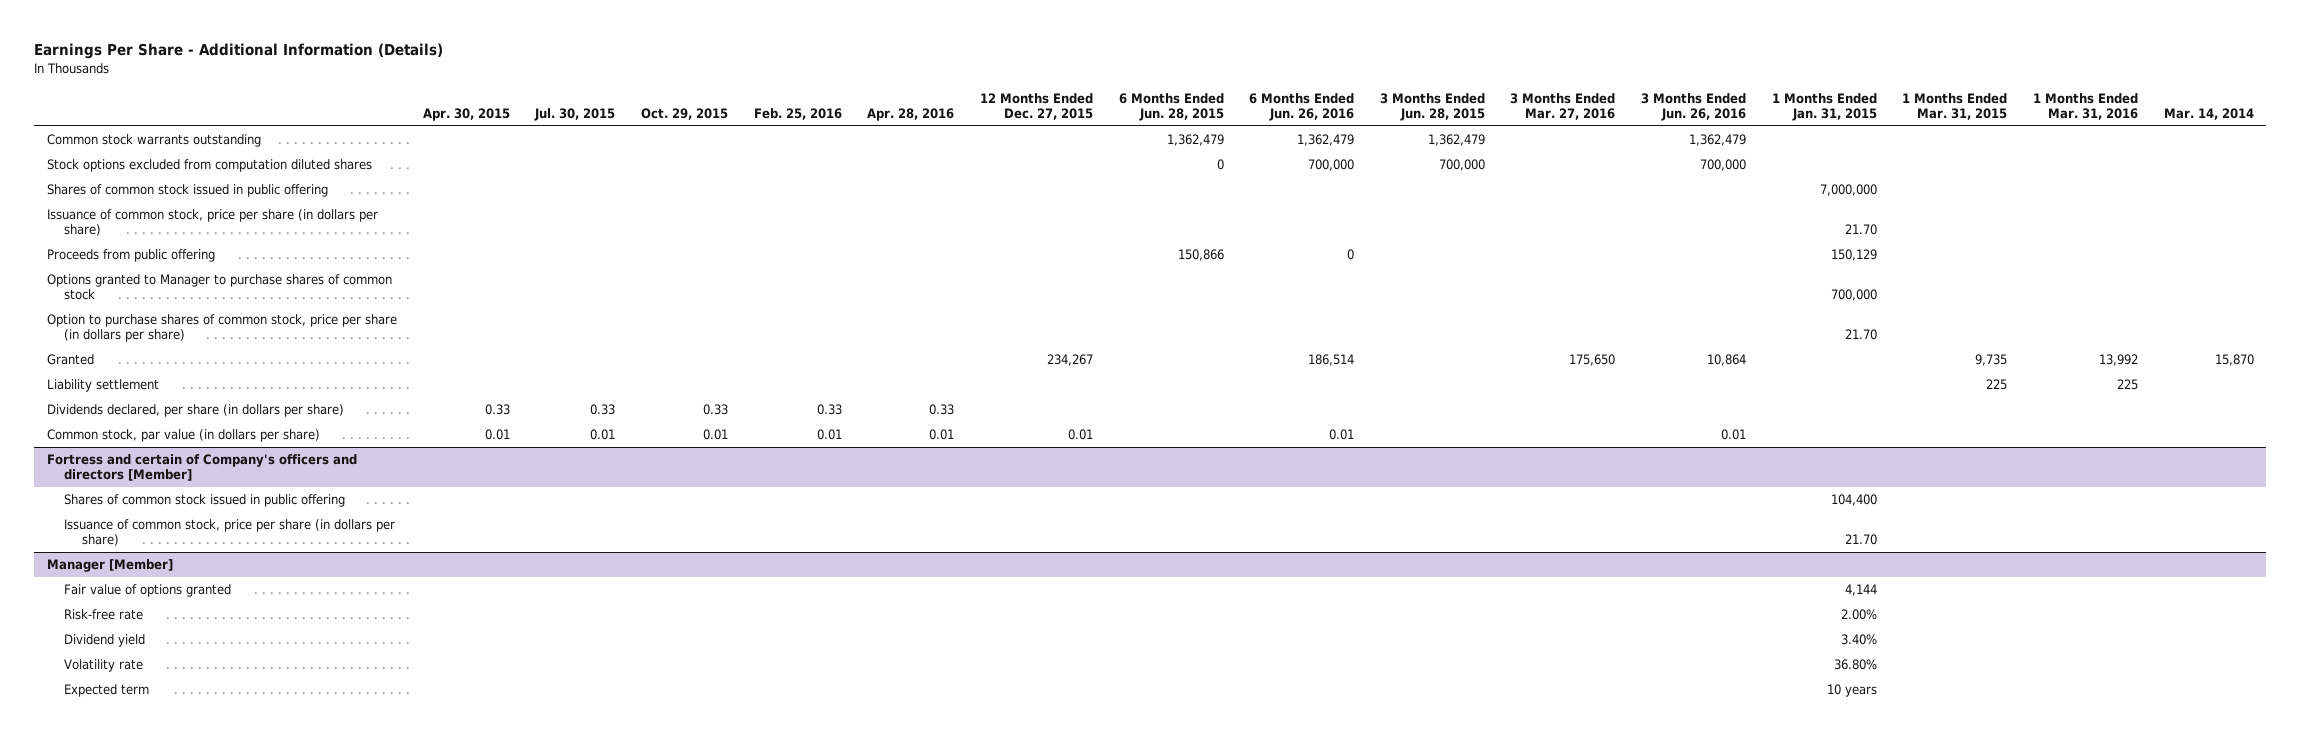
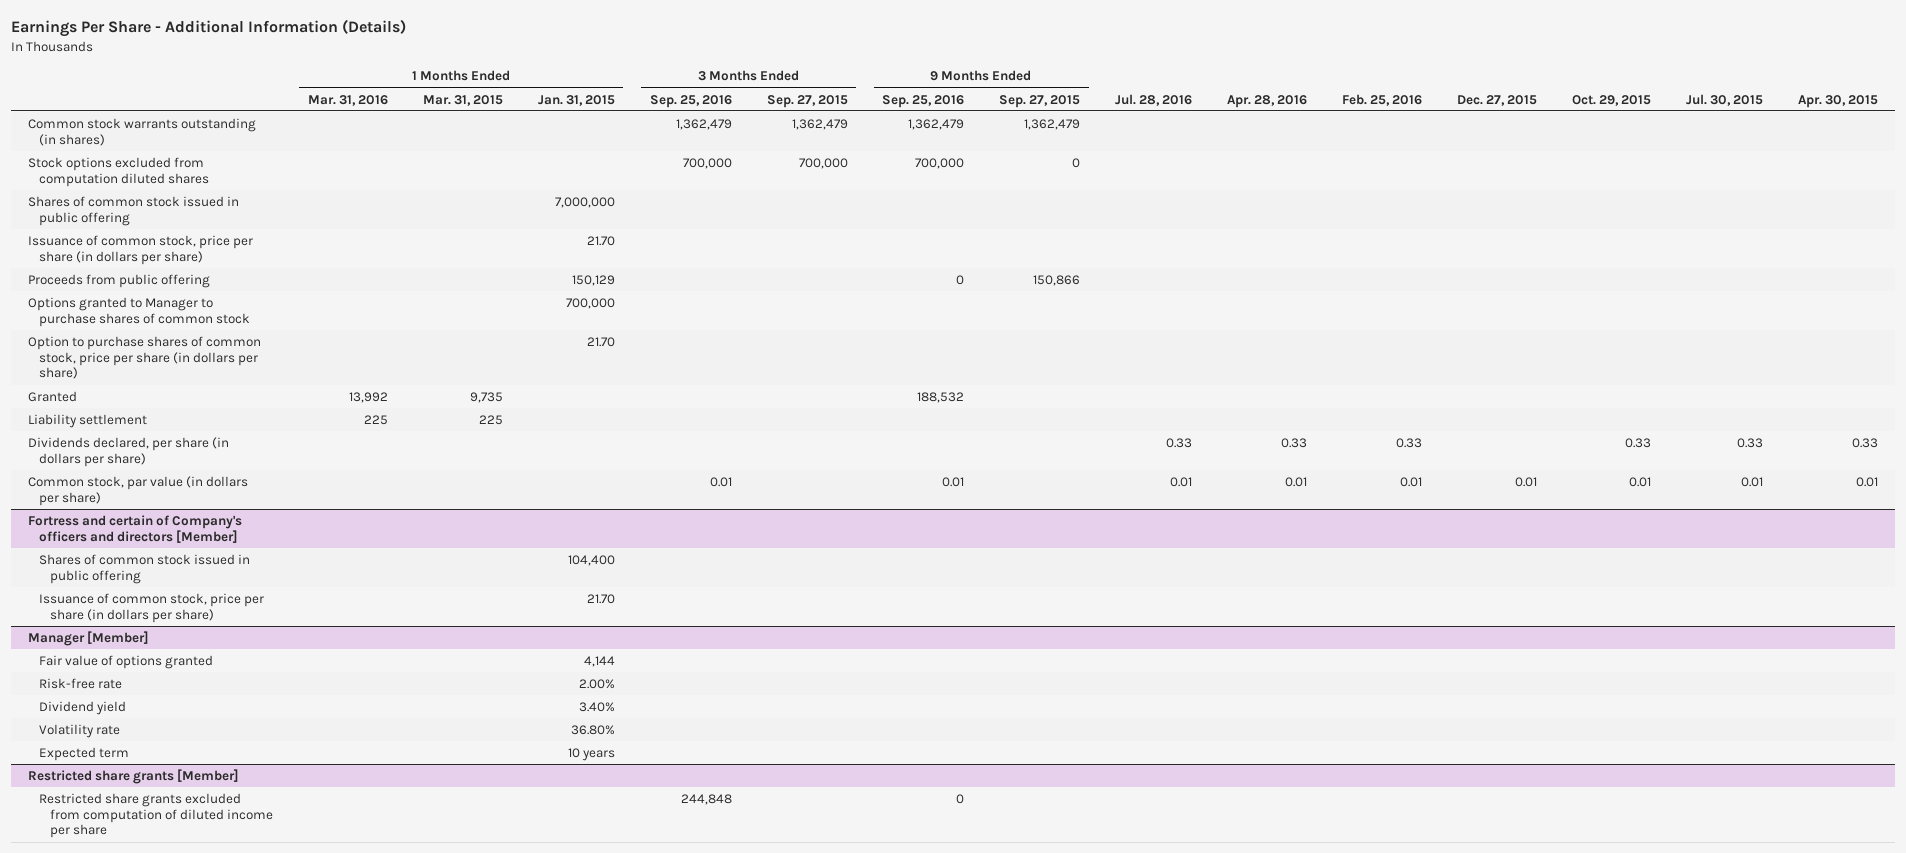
- | Apr. 30, 2015 | Jul. 30, 2015 | Oct. 29, 2015 | Feb. 25, 2016 | Apr. 28, 2016 | 12 Months Ended Dec. 27, 2015 | 6 Months Ended Jun. 28, 2015 | 6 Months Ended Jun. 26, 2016 | 3 Months Ended Jun. 28, 2015 | 3 Months Ended Mar. 27, 2016 | 3 Months Ended Jun. 26, 2016 | 1 Months Ended Jan. 31, 2015 | 1 Months Ended Mar. 31, 2015 | 1 Months Ended Mar. 31, 2016 | Mar. 14, 2014
+ | 1 Months Ended Mar. 31, 2016 | 1 Months Ended Mar. 31, 2015 | 1 Months Ended Jan. 31, 2015 | 3 Months Ended Sep. 25, 2016 | 3 Months Ended Sep. 27, 2015 | 9 Months Ended Sep. 25, 2016 | 9 Months Ended Sep. 27, 2015 | Jul. 28, 2016 | Apr. 28, 2016 | Feb. 25, 2016 | Dec. 27, 2015 | Oct. 29, 2015 | Jul. 30, 2015 | Apr. 30, 2015
- Common stock warrants outstanding | | | | | | | 1,362,479 | 1,362,479 | 1,362,479 | | 1,362,479 | | | |
+ Common stock warrants outstanding (in shares) | | | | 1,362,479 | 1,362,479 | 1,362,479 | 1,362,479 | | | | | | |
+ Restricted share grants [Member]
+ Restricted share grants excluded from computation of diluted income per share | | | | 244,848 | | 0 | | | | | | | |

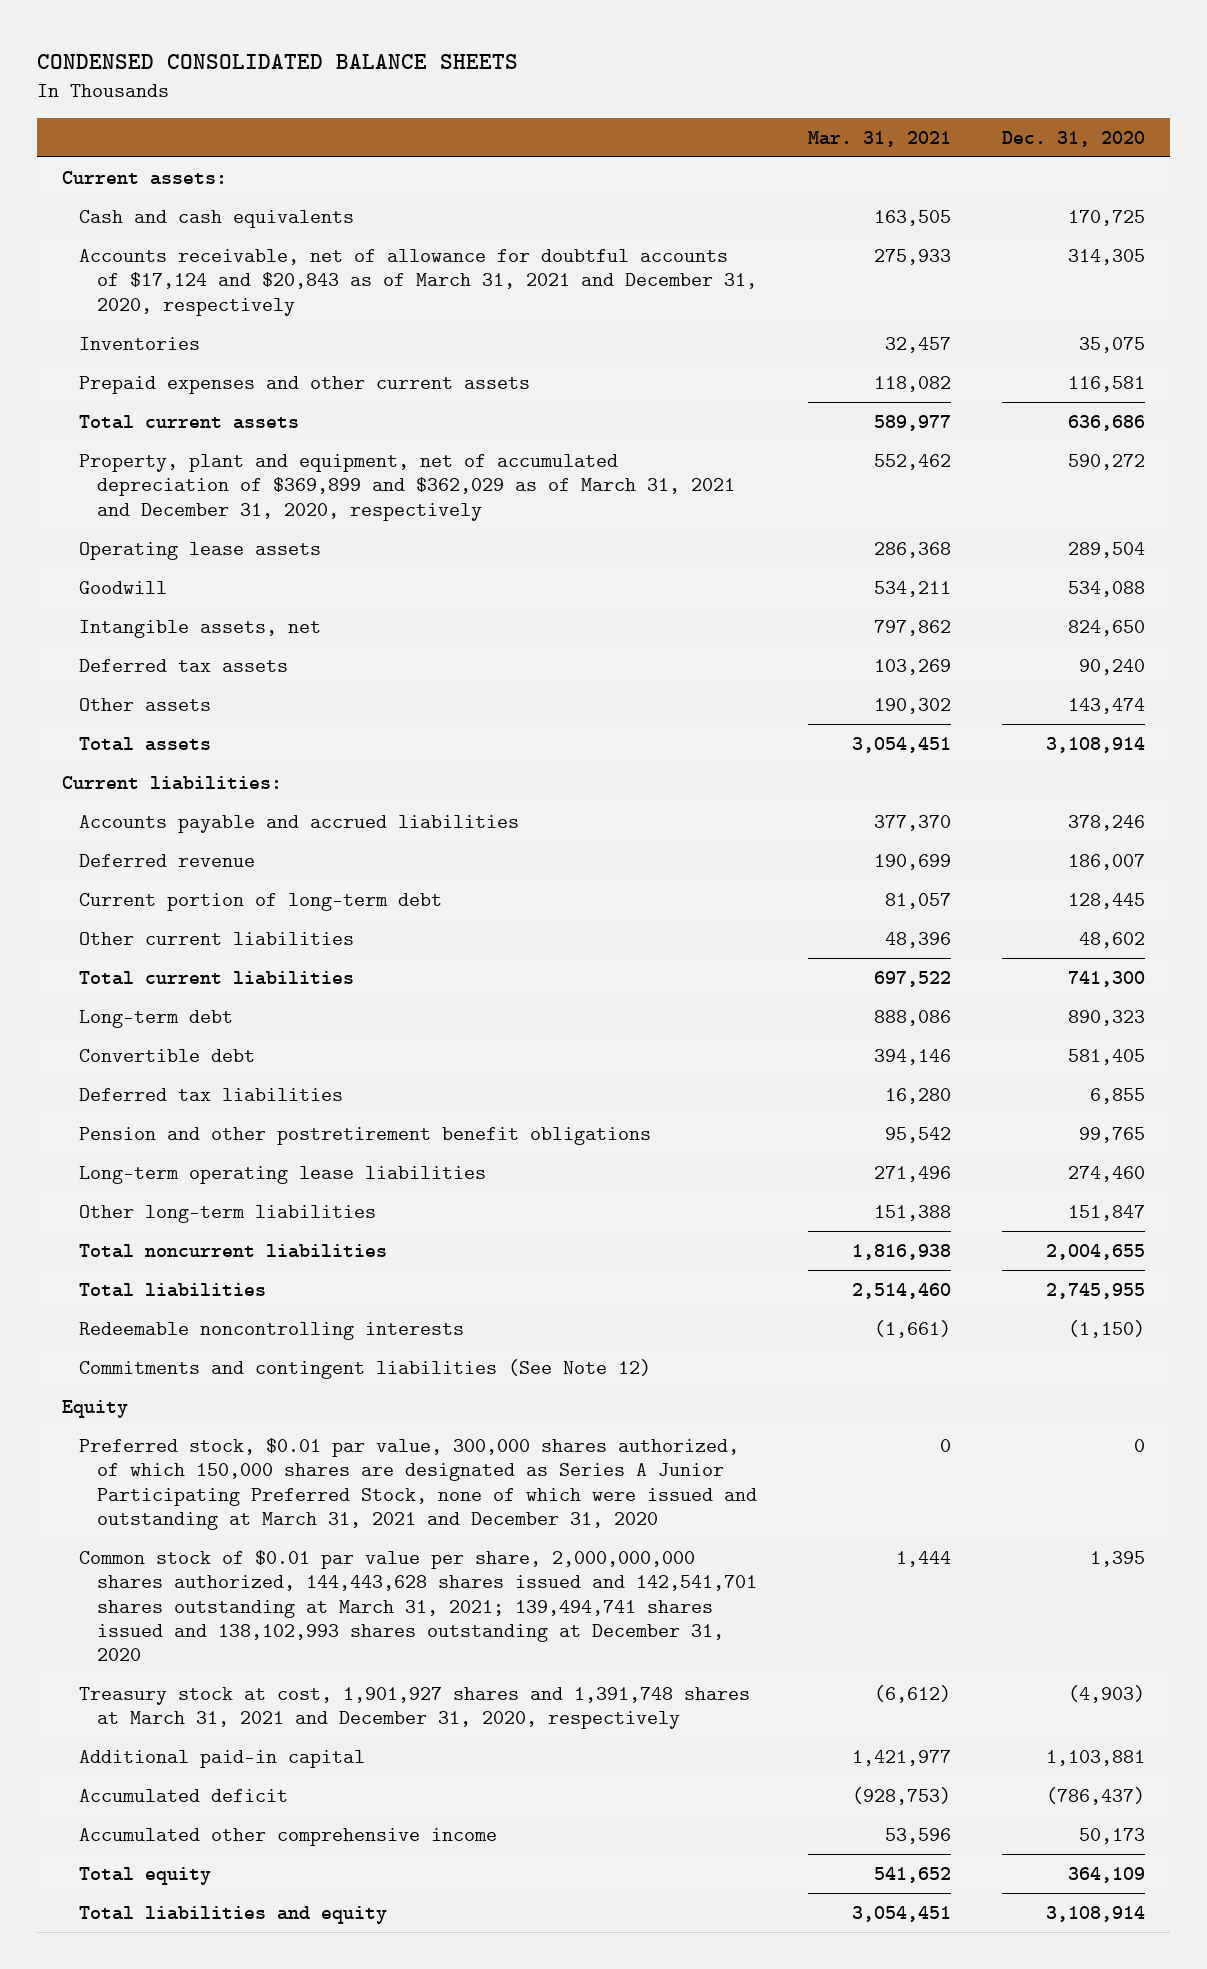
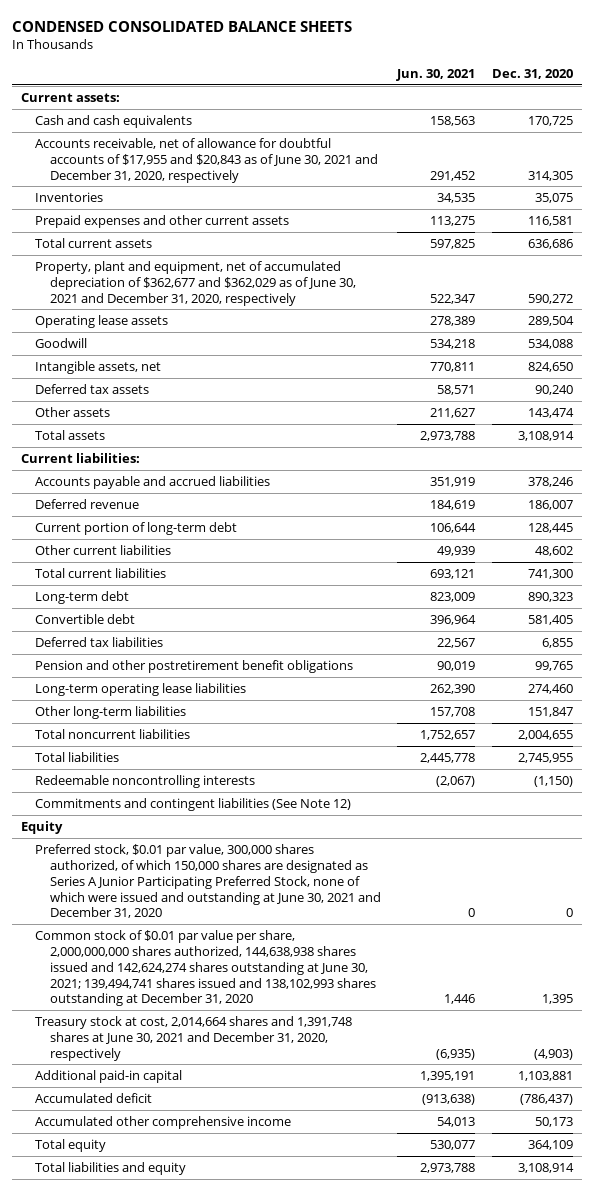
- | Mar. 31, 2021 | Dec. 31, 2020
+ | Jun. 30, 2021 | Dec. 31, 2020
- Accounts receivable, net of allowance for doubtful accounts of $17,124 and $20,843 as of March 31, 2021 and December 31, 2020, respectively | 275,933 | 314,305
+ Accounts receivable, net of allowance for doubtful accounts of $17,955 and $20,843 as of June 30, 2021 and December 31, 2020, respectively | 291,452 | 314,305
- Property, plant and equipment, net of accumulated depreciation of $369,899 and $362,029 as of March 31, 2021 and December 31, 2020, respectively | 552,462 | 590,272
+ Property, plant and equipment, net of accumulated depreciation of $362,677 and $362,029 as of June 30, 2021 and December 31, 2020, respectively | 522,347 | 590,272
- Preferred stock, $0.01 par value, 300,000 shares authorized, of which 150,000 shares are designated as Series A Junior Participating Preferred Stock, none of which were issued and outstanding at March 31, 2021 and December 31, 2020 | 0 | 0
- Common stock of $0.01 par value per share, 2,000,000,000 shares authorized, 144,443,628 shares issued and 142,541,701 shares outstanding at March 31, 2021; 139,494,741 shares issued and 138,102,993 shares outstanding at December 31, 2020 | 1,444 | 1,395
- Treasury stock at cost, 1,901,927 shares and 1,391,748 shares at March 31, 2021 and December 31, 2020, respectively | (6,612) | (4,903)
+ Preferred stock, $0.01 par value, 300,000 shares authorized, of which 150,000 shares are designated as Series A Junior Participating Preferred Stock, none of which were issued and outstanding at June 30, 2021 and December 31, 2020 | 0 | 0
+ Common stock of $0.01 par value per share, 2,000,000,000 shares authorized, 144,638,938 shares issued and 142,624,274 shares outstanding at June 30, 2021; 139,494,741 shares issued and 138,102,993 shares outstanding at December 31, 2020 | 1,446 | 1,395
+ Treasury stock at cost, 2,014,664 shares and 1,391,748 shares at June 30, 2021 and December 31, 2020, respectively | (6,935) | (4,903)

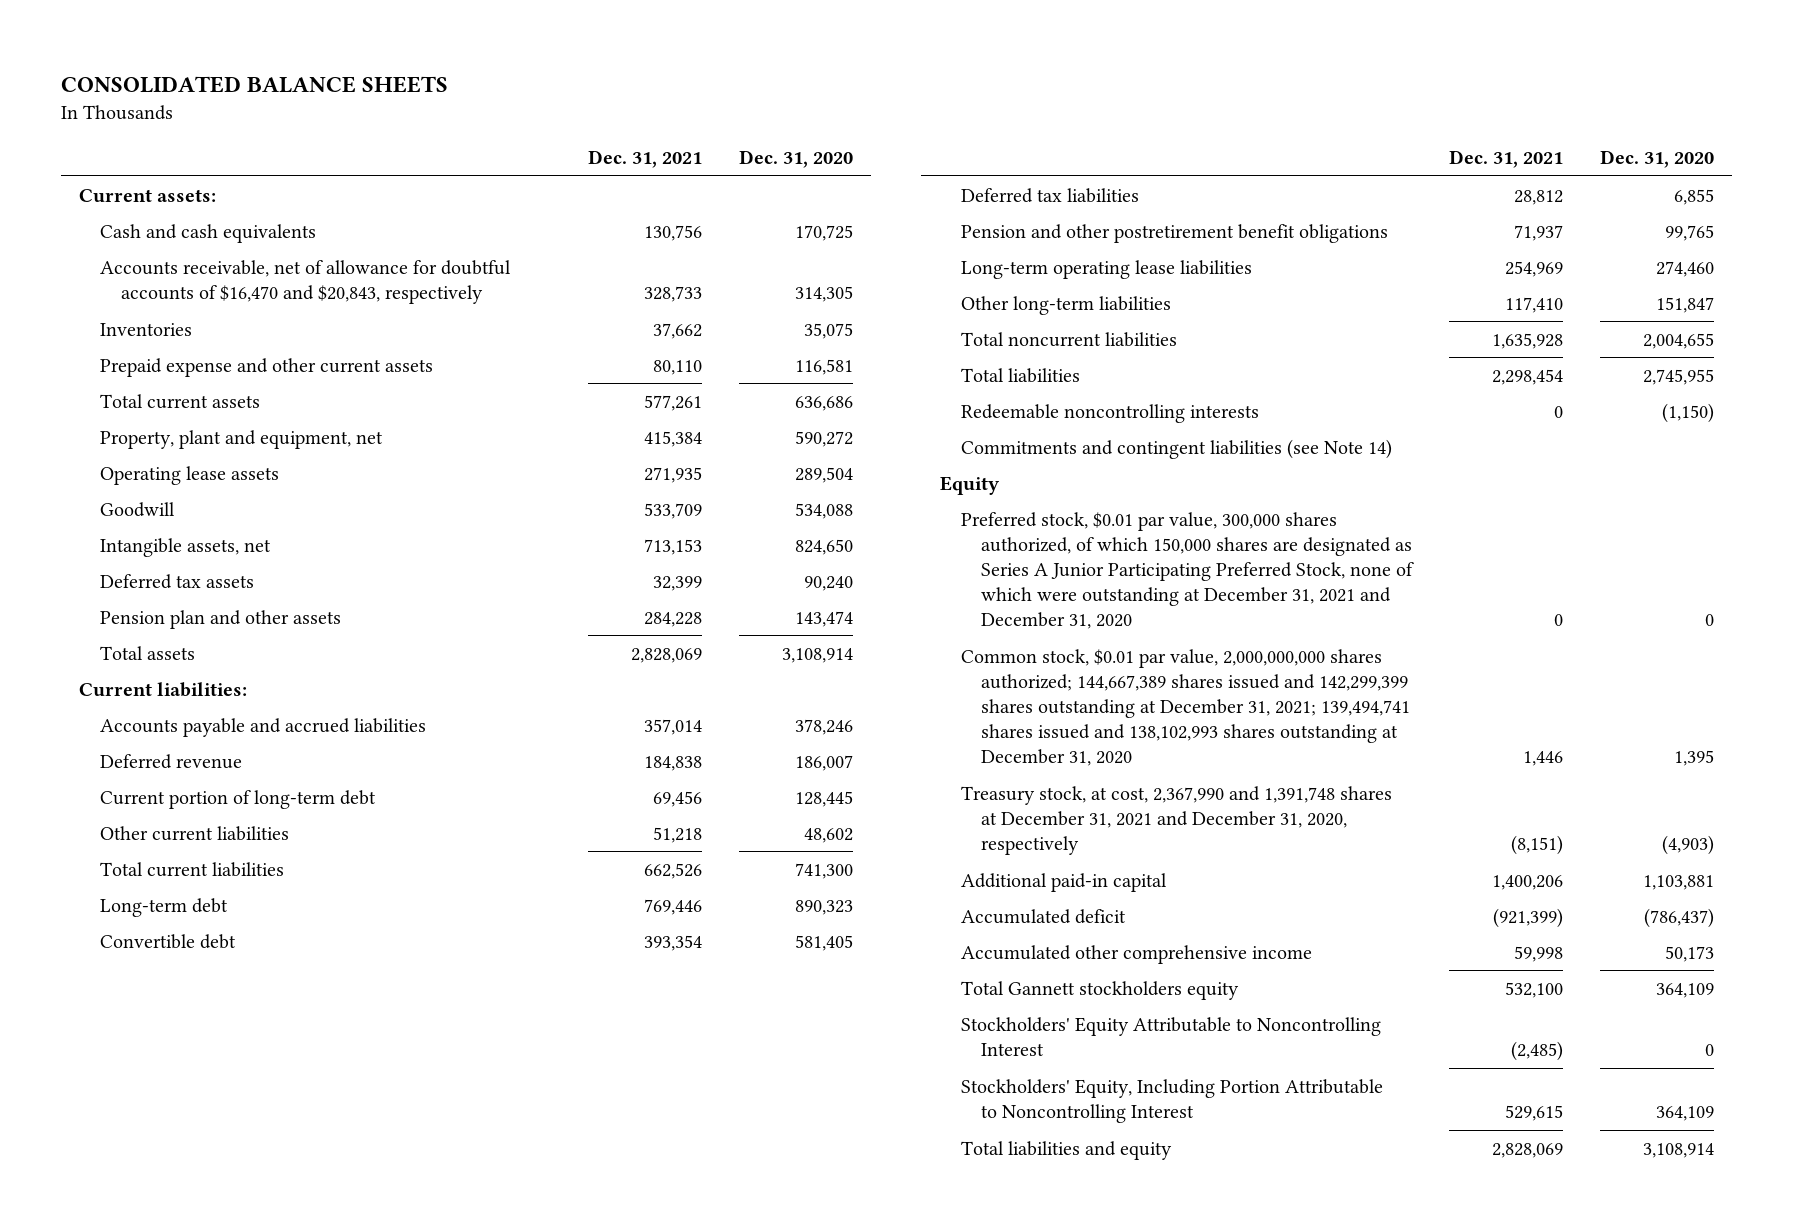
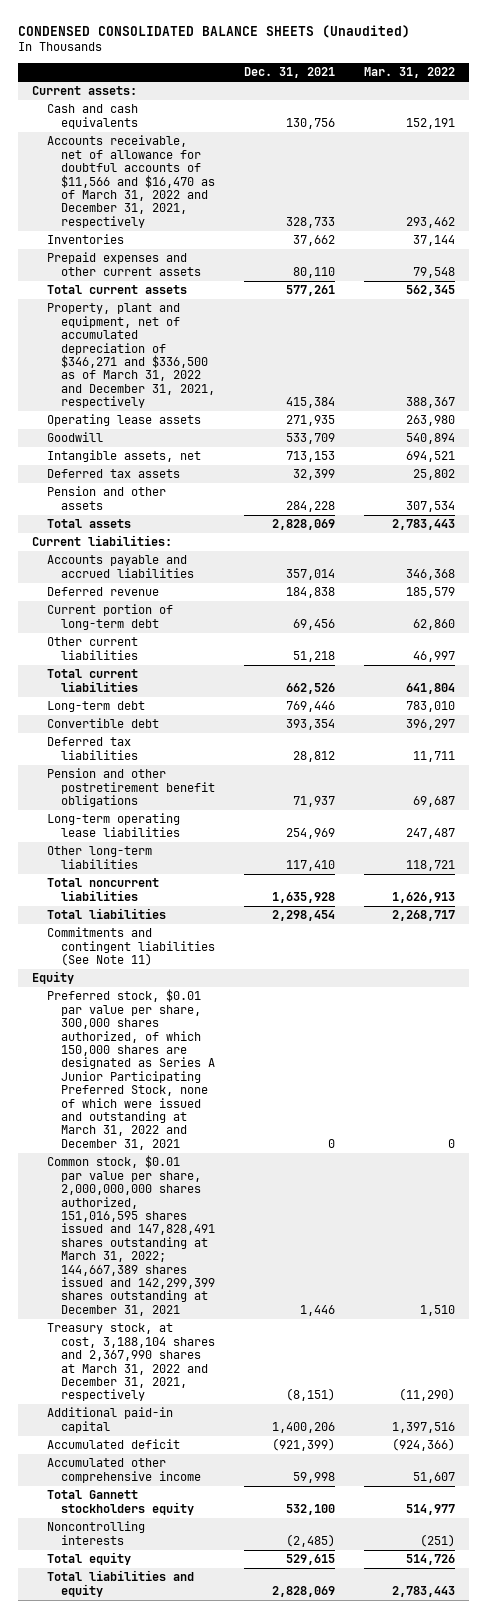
- CONSOLIDATED BALANCE SHEETS
+ CONDENSED CONSOLIDATED BALANCE SHEETS (Unaudited)
- | Dec. 31, 2021 | Dec. 31, 2020
+ | Dec. 31, 2021 | Mar. 31, 2022
- Accounts receivable, net of allowance for doubtful accounts of $16,470 and $20,843, respectively | 328,733 | 314,305
+ Accounts receivable, net of allowance for doubtful accounts of $11,566 and $16,470 as of March 31, 2022 and December 31, 2021, respectively | 328,733 | 293,462
- Prepaid expense and other current assets | 80,110 | 116,581
+ Prepaid expenses and other current assets | 80,110 | 79,548
- Property, plant and equipment, net | 415,384 | 590,272
+ Property, plant and equipment, net of accumulated depreciation of $346,271 and $336,500 as of March 31, 2022 and December 31, 2021, respectively | 415,384 | 388,367
- Pension plan and other assets | 284,228 | 143,474
+ Pension and other assets | 284,228 | 307,534
- Redeemable noncontrolling interests | 0 | (1,150)
- Commitments and contingent liabilities (see Note 14)
+ Commitments and contingent liabilities (See Note 11)
- Preferred stock, $0.01 par value, 300,000 shares authorized, of which 150,000 shares are designated as Series A Junior Participating Preferred Stock, none of which were outstanding at December 31, 2021 and December 31, 2020 | 0 | 0
- Common stock, $0.01 par value, 2,000,000,000 shares authorized; 144,667,389 shares issued and 142,299,399 shares outstanding at December 31, 2021; 139,494,741 shares issued and 138,102,993 shares outstanding at December 31, 2020 | 1,446 | 1,395
- Treasury stock, at cost, 2,367,990 and 1,391,748 shares at December 31, 2021 and December 31, 2020, respectively | (8,151) | (4,903)
+ Preferred stock, $0.01 par value per share, 300,000 shares authorized, of which 150,000 shares are designated as Series A Junior Participating Preferred Stock, none of which were issued and outstanding at March 31, 2022 and December 31, 2021 | 0 | 0
+ Common stock, $0.01 par value per share, 2,000,000,000 shares authorized, 151,016,595 shares issued and 147,828,491 shares outstanding at March 31, 2022; 144,667,389 shares issued and 142,299,399 shares outstanding at December 31, 2021 | 1,446 | 1,510
+ Treasury stock, at cost, 3,188,104 shares and 2,367,990 shares at March 31, 2022 and December 31, 2021, respectively | (8,151) | (11,290)
- Stockholders' Equity Attributable to Noncontrolling Interest | (2,485) | 0
- Stockholders' Equity, Including Portion Attributable to Noncontrolling Interest | 529,615 | 364,109
+ Noncontrolling interests | (2,485) | (251)
+ Total equity | 529,615 | 514,726

